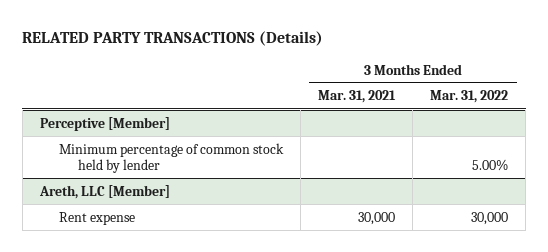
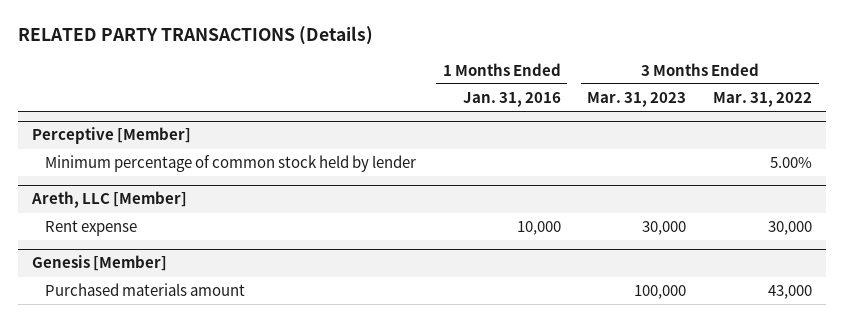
- | 3 Months Ended Mar. 31, 2021 | 3 Months Ended Mar. 31, 2022
+ | 1 Months Ended Jan. 31, 2016 | 3 Months Ended Mar. 31, 2023 | 3 Months Ended Mar. 31, 2022
+ Genesis [Member]
+ Purchased materials amount | | 100,000 | 43,000

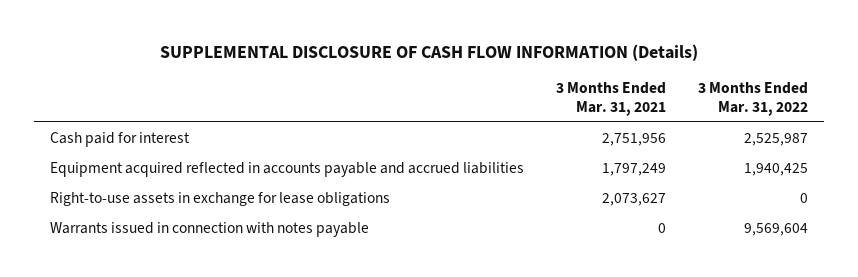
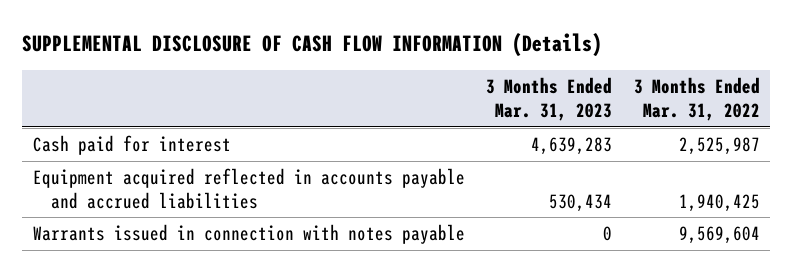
- | 3 Months Ended Mar. 31, 2021 | 3 Months Ended Mar. 31, 2022
+ | 3 Months Ended Mar. 31, 2023 | 3 Months Ended Mar. 31, 2022
- Right-to-use assets in exchange for lease obligations | 2,073,627 | 0

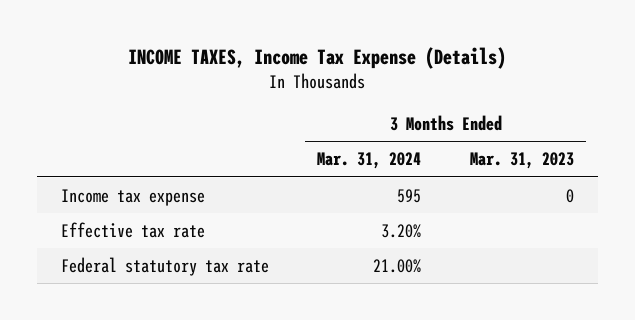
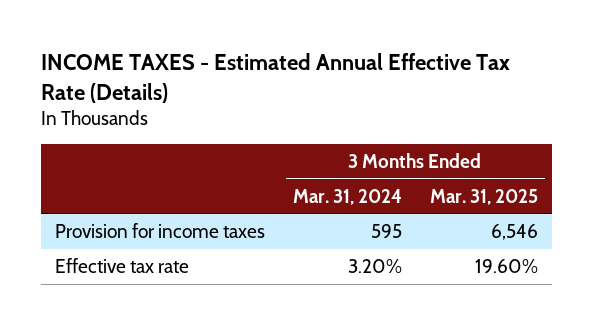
- INCOME TAXES, Income Tax Expense (Details)
+ INCOME TAXES - Estimated Annual Effective Tax Rate (Details)
- | 3 Months Ended Mar. 31, 2024 | 3 Months Ended Mar. 31, 2023
+ | 3 Months Ended Mar. 31, 2024 | 3 Months Ended Mar. 31, 2025
- Income tax expense | 595 | 0
+ Provision for income taxes | 595 | 6,546
- Federal statutory tax rate | 21.00% |

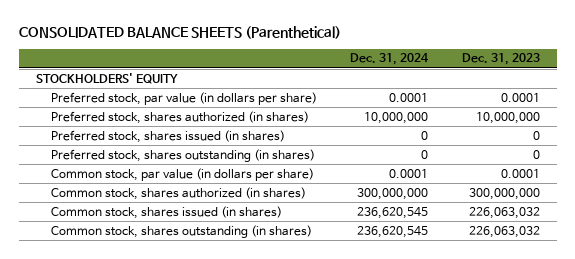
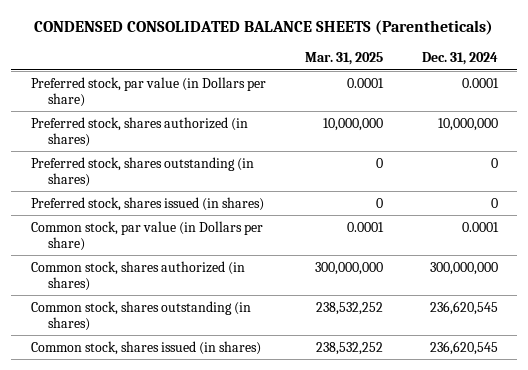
- CONSOLIDATED BALANCE SHEETS (Parenthetical)
+ CONDENSED CONSOLIDATED BALANCE SHEETS (Parentheticals)
- | Dec. 31, 2024 | Dec. 31, 2023
+ | Mar. 31, 2025 | Dec. 31, 2024
- STOCKHOLDERS' EQUITY
- Preferred stock, par value (in dollars per share) | 0.0001 | 0.0001
+ Preferred stock, par value (in Dollars per share) | 0.0001 | 0.0001
- Common stock, par value (in dollars per share) | 0.0001 | 0.0001
moved down: Preferred stock, shares issued (in shares) | 0 | 0
+ Common stock, par value (in Dollars per share) | 0.0001 | 0.0001
moved down: Common stock, shares issued (in shares) | 238,532,252 | 236,620,545

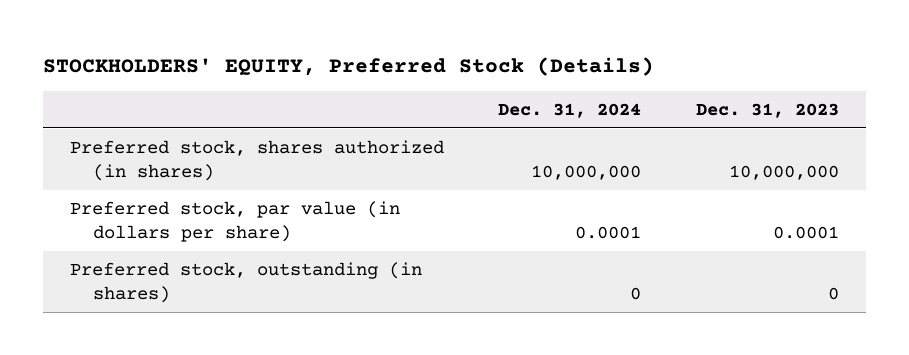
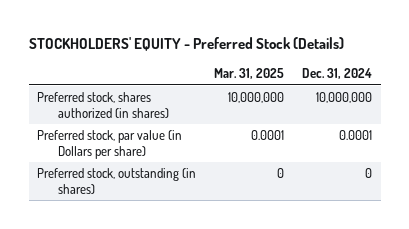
- STOCKHOLDERS' EQUITY, Preferred Stock (Details)
+ STOCKHOLDERS' EQUITY - Preferred Stock (Details)
- | Dec. 31, 2024 | Dec. 31, 2023
+ | Mar. 31, 2025 | Dec. 31, 2024
- Preferred stock, par value (in dollars per share) | 0.0001 | 0.0001
+ Preferred stock, par value (in Dollars per share) | 0.0001 | 0.0001

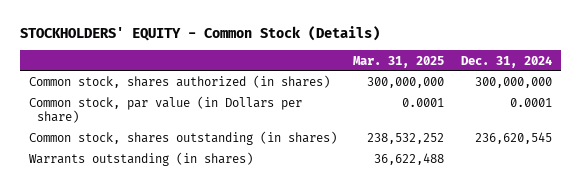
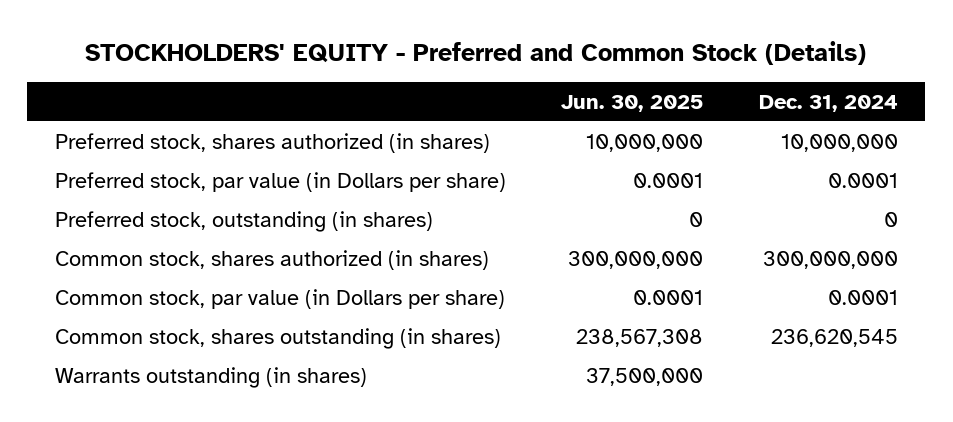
- STOCKHOLDERS' EQUITY - Common Stock (Details)
+ STOCKHOLDERS' EQUITY - Preferred and Common Stock (Details)
- | Mar. 31, 2025 | Dec. 31, 2024
+ | Jun. 30, 2025 | Dec. 31, 2024
+ Preferred stock, shares authorized (in shares) | 10,000,000 | 10,000,000
+ Preferred stock, par value (in Dollars per share) | 0.0001 | 0.0001
+ Preferred stock, outstanding (in shares) | 0 | 0

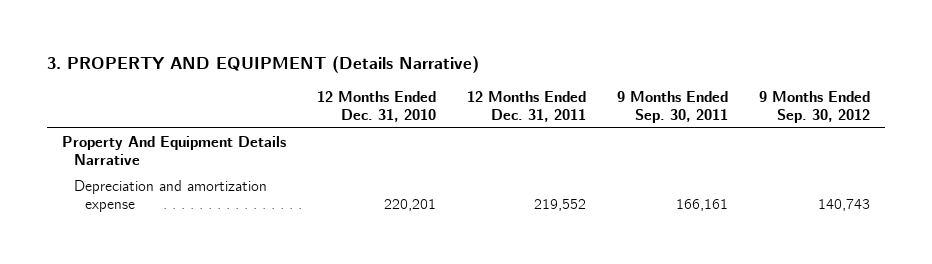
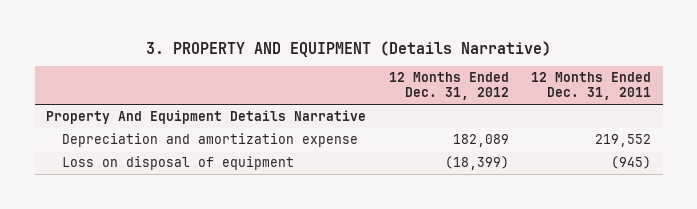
- | 12 Months Ended Dec. 31, 2010 | 12 Months Ended Dec. 31, 2011 | 9 Months Ended Sep. 30, 2011 | 9 Months Ended Sep. 30, 2012
+ | 12 Months Ended Dec. 31, 2012 | 12 Months Ended Dec. 31, 2011
+ Loss on disposal of equipment | (18,399) | (945)

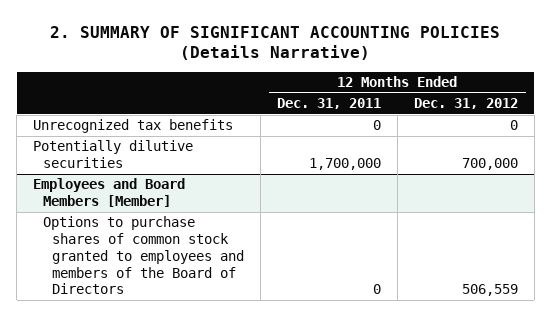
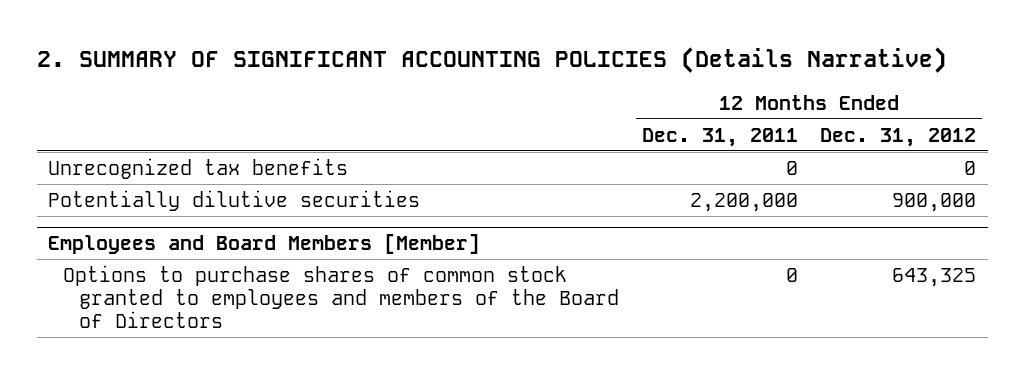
- Potentially dilutive securities | 1,700,000 | 700,000
+ Potentially dilutive securities | 2,200,000 | 900,000
@ Employees and Board Members [Member]
- Options to purchase shares of common stock granted to employees and members of the Board of Directors | 0 | 506,559
+ Options to purchase shares of common stock granted to employees and members of the Board of Directors | 0 | 643,325

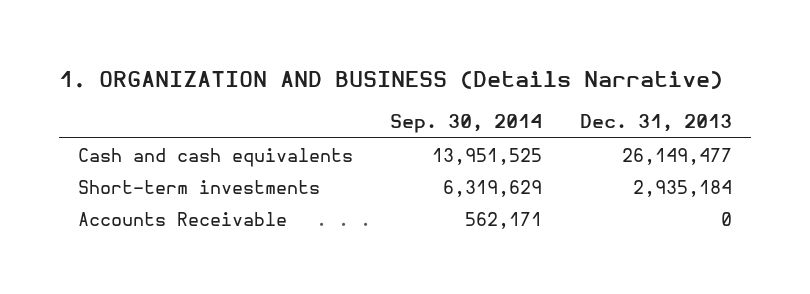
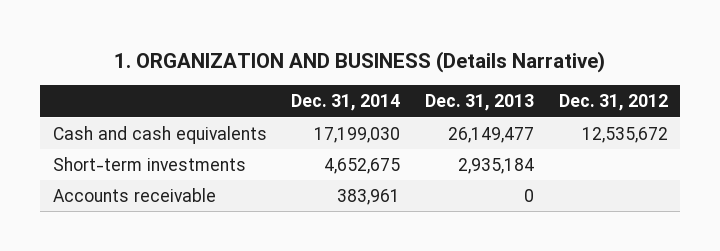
- | Sep. 30, 2014 | Dec. 31, 2013
+ | Dec. 31, 2014 | Dec. 31, 2013 | Dec. 31, 2012
- Accounts Receivable | 562,171 | 0
+ Accounts receivable | 383,961 | 0 |

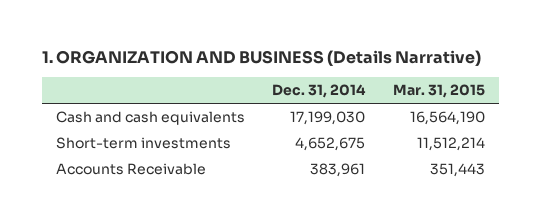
- | Dec. 31, 2014 | Dec. 31, 2013 | Dec. 31, 2012
+ | Dec. 31, 2014 | Mar. 31, 2015
- Accounts receivable | 383,961 | 0 |
+ Accounts Receivable | 383,961 | 351,443

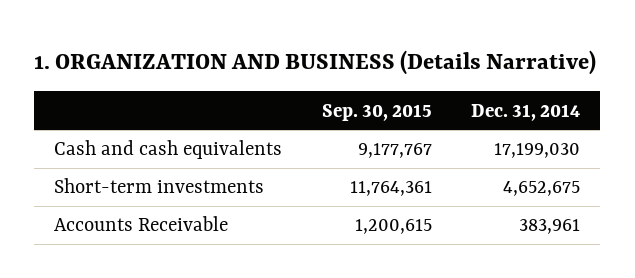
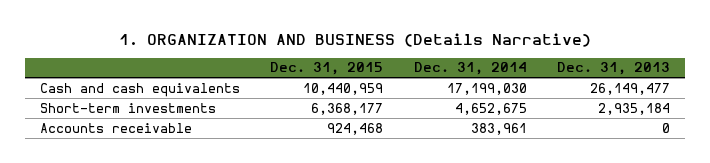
- | Sep. 30, 2015 | Dec. 31, 2014
+ | Dec. 31, 2015 | Dec. 31, 2014 | Dec. 31, 2013
- Accounts Receivable | 1,200,615 | 383,961
+ Accounts receivable | 924,468 | 383,961 | 0

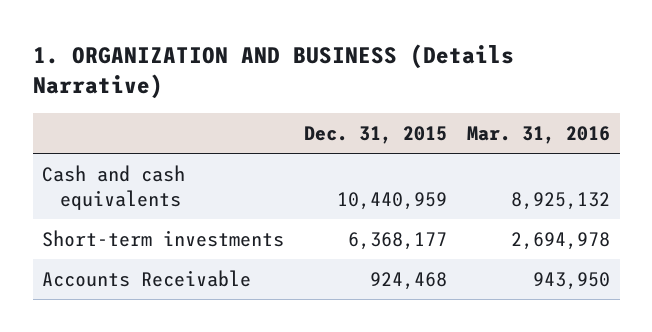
- | Dec. 31, 2015 | Dec. 31, 2014 | Dec. 31, 2013
+ | Dec. 31, 2015 | Mar. 31, 2016
- Accounts receivable | 924,468 | 383,961 | 0
+ Accounts Receivable | 924,468 | 943,950

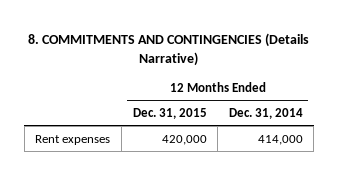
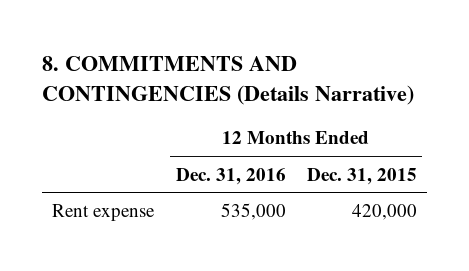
- | 12 Months Ended Dec. 31, 2015 | 12 Months Ended Dec. 31, 2014
+ | 12 Months Ended Dec. 31, 2016 | 12 Months Ended Dec. 31, 2015
- Rent expenses | 420,000 | 414,000
+ Rent expense | 535,000 | 420,000

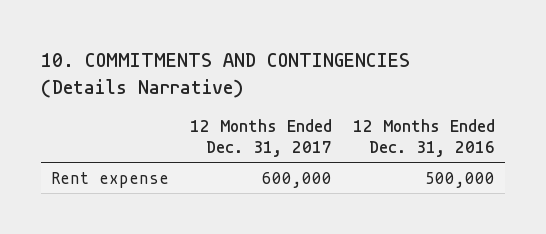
- 8. COMMITMENTS AND CONTINGENCIES (Details Narrative)
+ 10. COMMITMENTS AND CONTINGENCIES (Details Narrative)
- | 12 Months Ended Dec. 31, 2016 | 12 Months Ended Dec. 31, 2015
+ | 12 Months Ended Dec. 31, 2017 | 12 Months Ended Dec. 31, 2016
- Rent expense | 535,000 | 420,000
+ Rent expense | 600,000 | 500,000

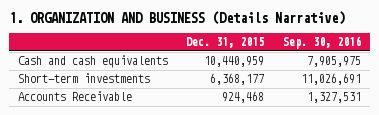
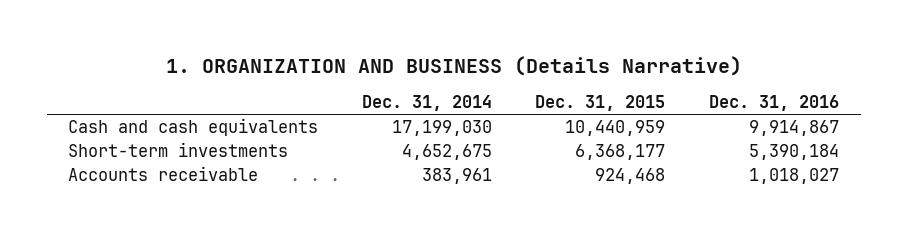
- | Dec. 31, 2015 | Sep. 30, 2016
+ | Dec. 31, 2014 | Dec. 31, 2015 | Dec. 31, 2016
- Accounts Receivable | 924,468 | 1,327,531
+ Accounts receivable | 383,961 | 924,468 | 1,018,027

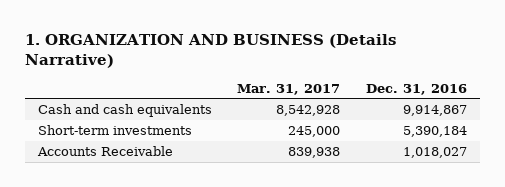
- | Dec. 31, 2014 | Dec. 31, 2015 | Dec. 31, 2016
+ | Mar. 31, 2017 | Dec. 31, 2016
- Accounts receivable | 383,961 | 924,468 | 1,018,027
+ Accounts Receivable | 839,938 | 1,018,027

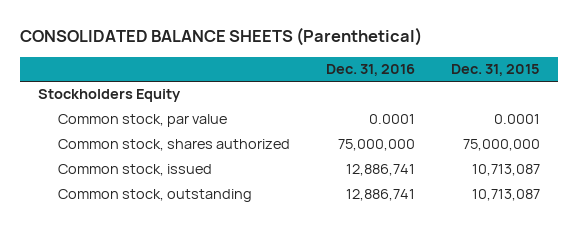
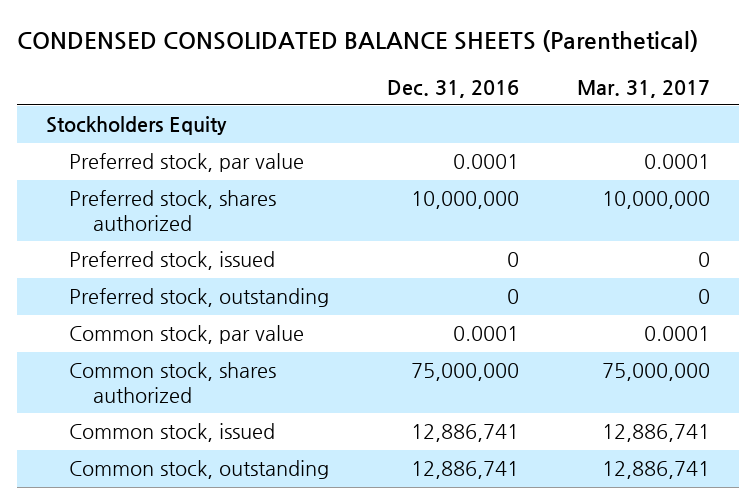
- CONSOLIDATED BALANCE SHEETS (Parenthetical)
+ CONDENSED CONSOLIDATED BALANCE SHEETS (Parenthetical)
- | Dec. 31, 2016 | Dec. 31, 2015
+ | Dec. 31, 2016 | Mar. 31, 2017
+ Preferred stock, par value | 0.0001 | 0.0001
+ Preferred stock, shares authorized | 10,000,000 | 10,000,000
+ Preferred stock, issued | 0 | 0
+ Preferred stock, outstanding | 0 | 0

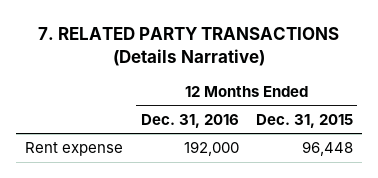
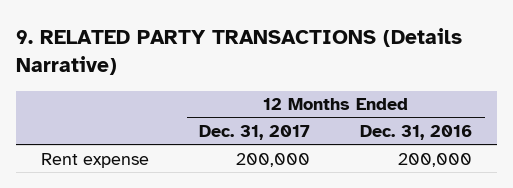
- 7. RELATED PARTY TRANSACTIONS (Details Narrative)
+ 9. RELATED PARTY TRANSACTIONS (Details Narrative)
- | 12 Months Ended Dec. 31, 2016 | 12 Months Ended Dec. 31, 2015
+ | 12 Months Ended Dec. 31, 2017 | 12 Months Ended Dec. 31, 2016
- Rent expense | 192,000 | 96,448
+ Rent expense | 200,000 | 200,000

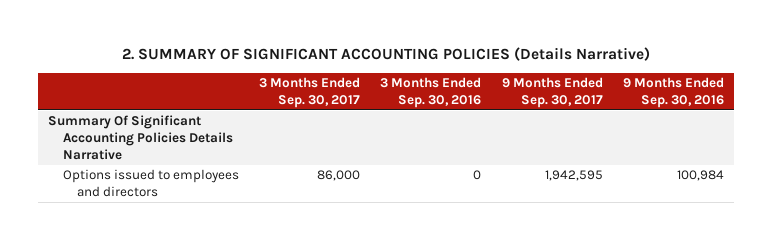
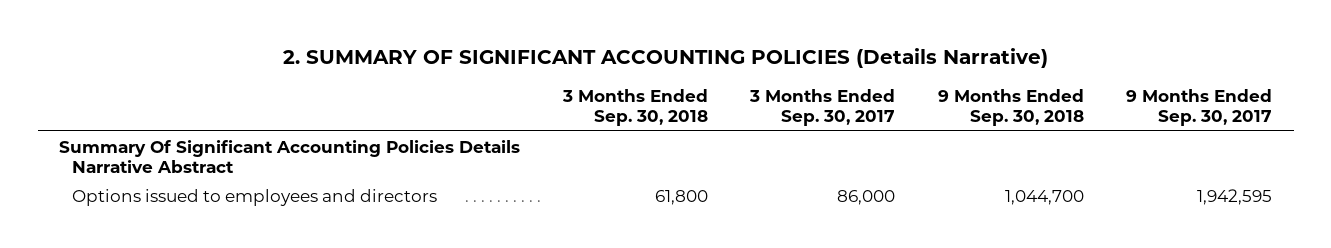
- | 3 Months Ended Sep. 30, 2017 | 3 Months Ended Sep. 30, 2016 | 9 Months Ended Sep. 30, 2017 | 9 Months Ended Sep. 30, 2016
+ | 3 Months Ended Sep. 30, 2018 | 3 Months Ended Sep. 30, 2017 | 9 Months Ended Sep. 30, 2018 | 9 Months Ended Sep. 30, 2017
- Summary Of Significant Accounting Policies Details Narrative
+ Summary Of Significant Accounting Policies Details Narrative Abstract

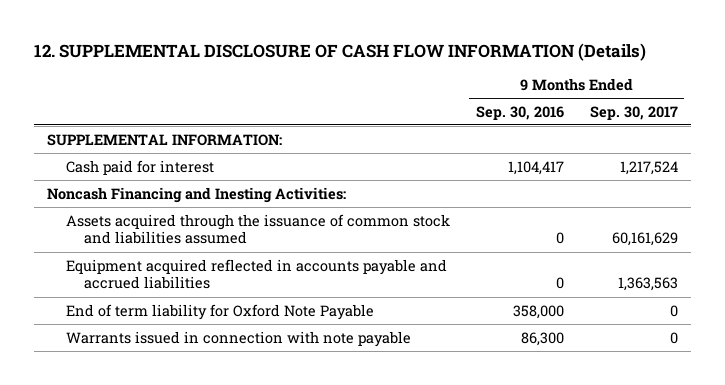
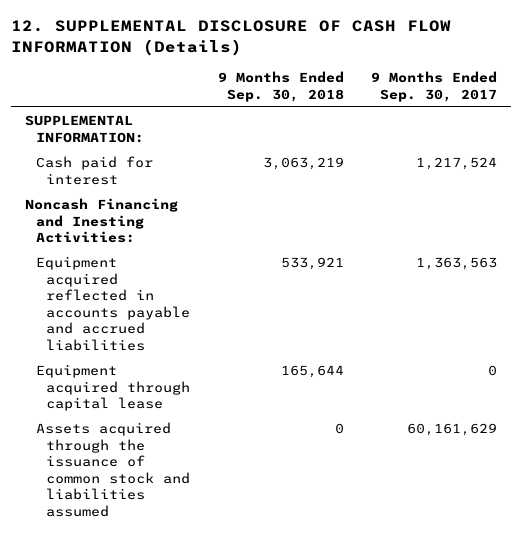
- | 9 Months Ended Sep. 30, 2016 | 9 Months Ended Sep. 30, 2017
+ | 9 Months Ended Sep. 30, 2018 | 9 Months Ended Sep. 30, 2017
- End of term liability for Oxford Note Payable | 358,000 | 0
- Warrants issued in connection with note payable | 86,300 | 0
+ Equipment acquired through capital lease | 165,644 | 0
moved down: Assets acquired through the issuance of common stock and liabilities assumed | 0 | 60,161,629

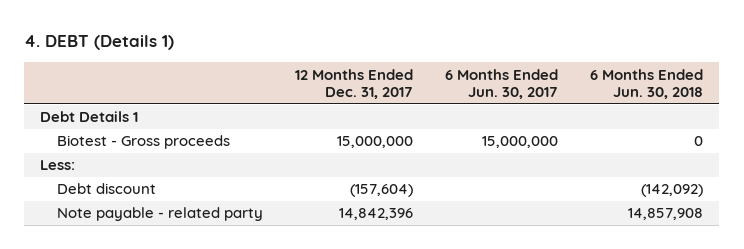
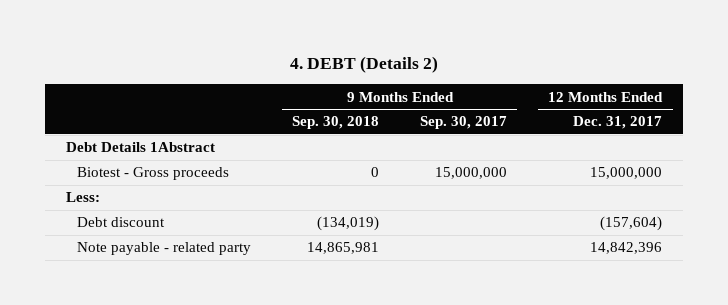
- 4. DEBT (Details 1)
+ 4. DEBT (Details 2)
- | 12 Months Ended Dec. 31, 2017 | 6 Months Ended Jun. 30, 2017 | 6 Months Ended Jun. 30, 2018
+ | 9 Months Ended Sep. 30, 2018 | 9 Months Ended Sep. 30, 2017 | 12 Months Ended Dec. 31, 2017
- Debt Details 1
+ Debt Details 1Abstract

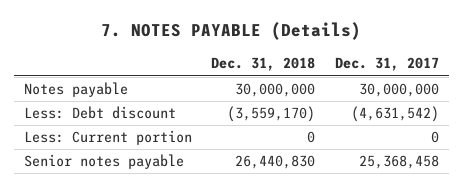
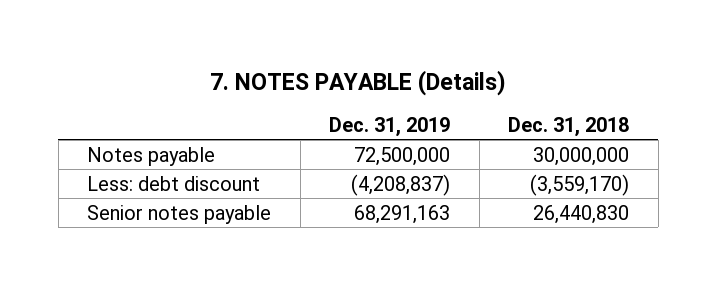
- | Dec. 31, 2018 | Dec. 31, 2017
+ | Dec. 31, 2019 | Dec. 31, 2018
- Less: Debt discount | (3,559,170) | (4,631,542)
- Less: Current portion | 0 | 0
+ Less: debt discount | (4,208,837) | (3,559,170)

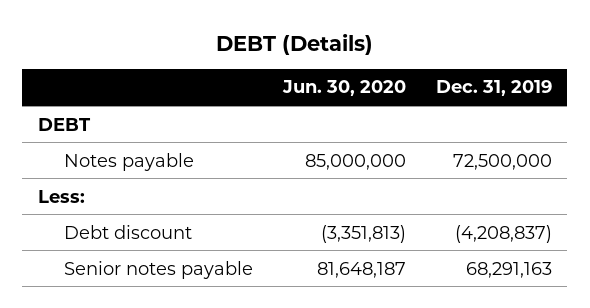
- 7. NOTES PAYABLE (Details)
+ DEBT (Details)
- | Dec. 31, 2019 | Dec. 31, 2018
+ | Jun. 30, 2020 | Dec. 31, 2019
+ DEBT
- Less: debt discount | (4,208,837) | (3,559,170)
+ Less:
+ Debt discount | (3,351,813) | (4,208,837)

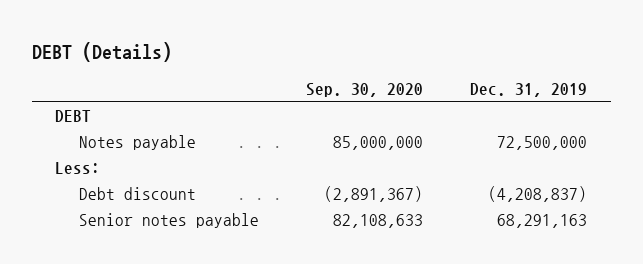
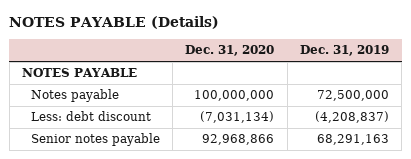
- DEBT (Details)
+ NOTES PAYABLE (Details)
- | Sep. 30, 2020 | Dec. 31, 2019
+ | Dec. 31, 2020 | Dec. 31, 2019
- DEBT
+ NOTES PAYABLE
- Less:
- Debt discount | (2,891,367) | (4,208,837)
+ Less: debt discount | (7,031,134) | (4,208,837)

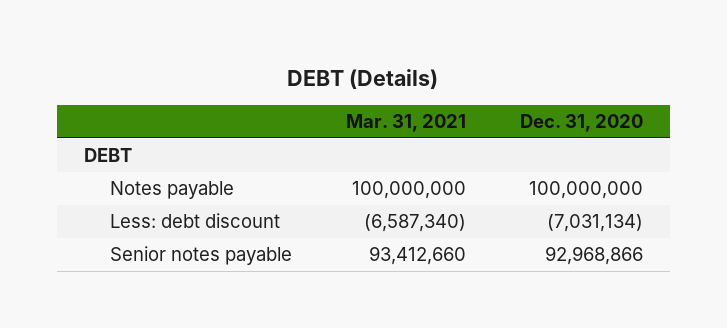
- NOTES PAYABLE (Details)
+ DEBT (Details)
- | Dec. 31, 2020 | Dec. 31, 2019
+ | Mar. 31, 2021 | Dec. 31, 2020
- NOTES PAYABLE
+ DEBT

